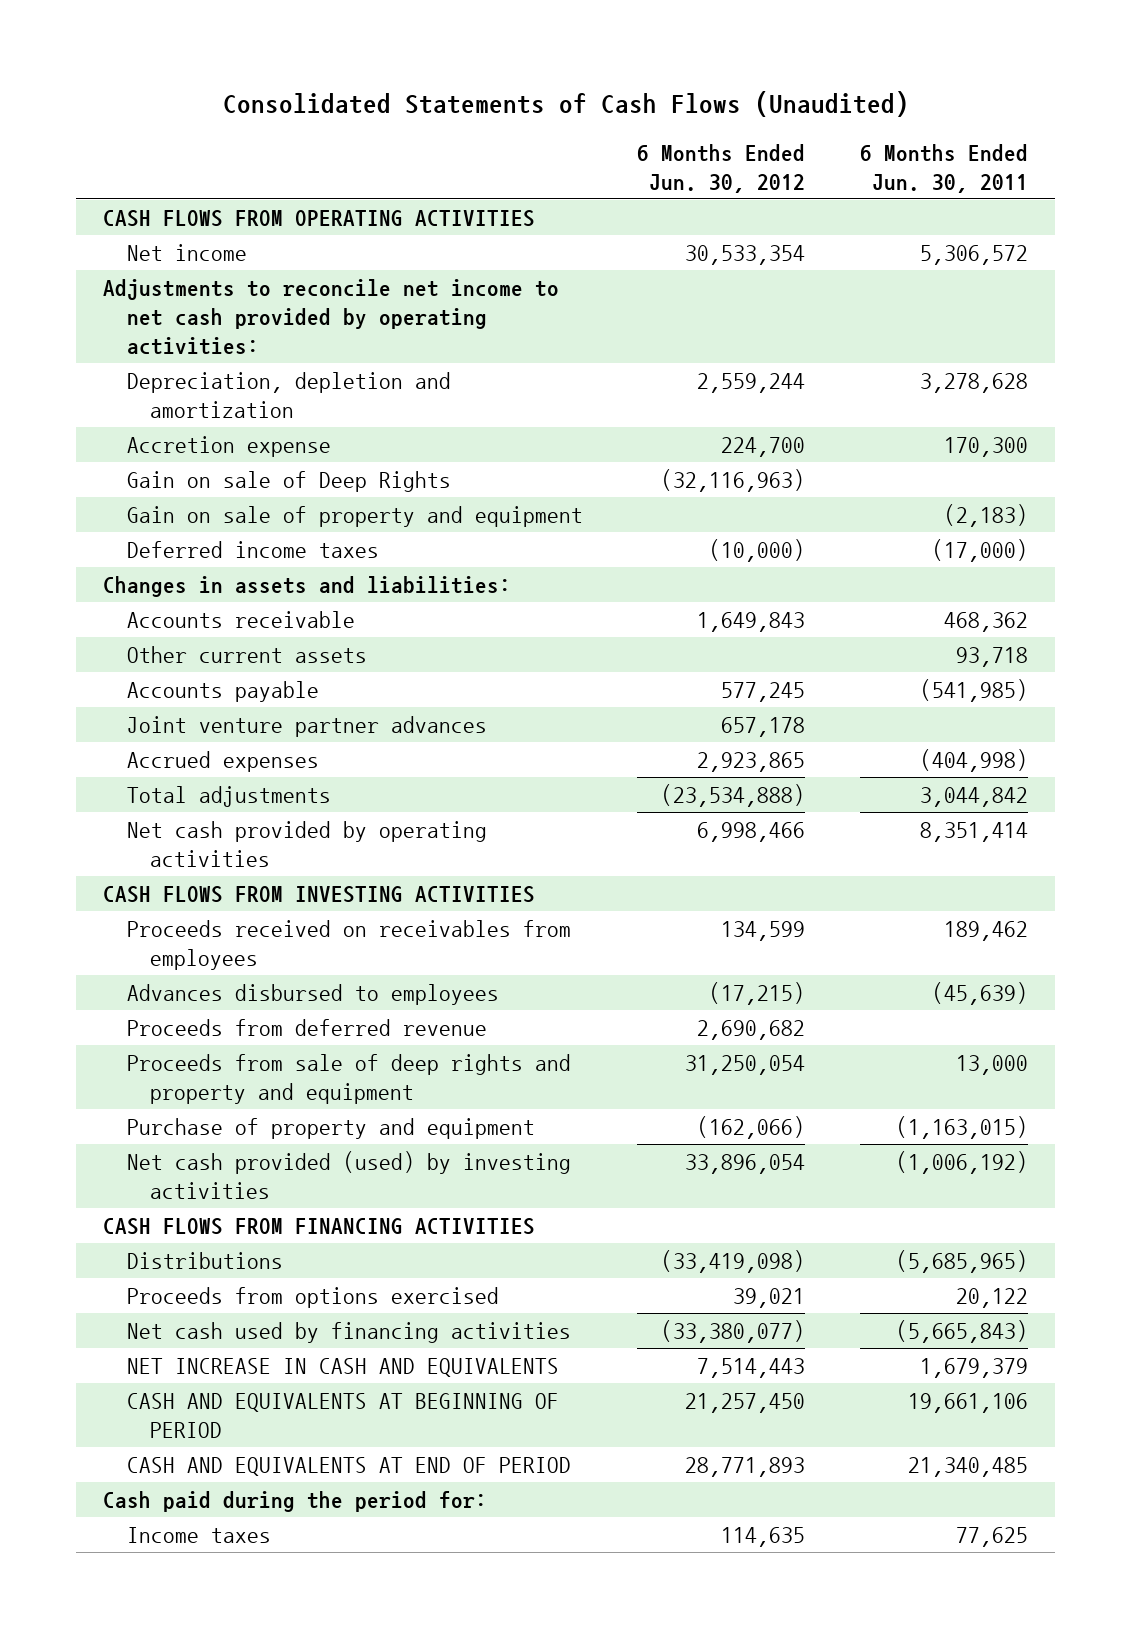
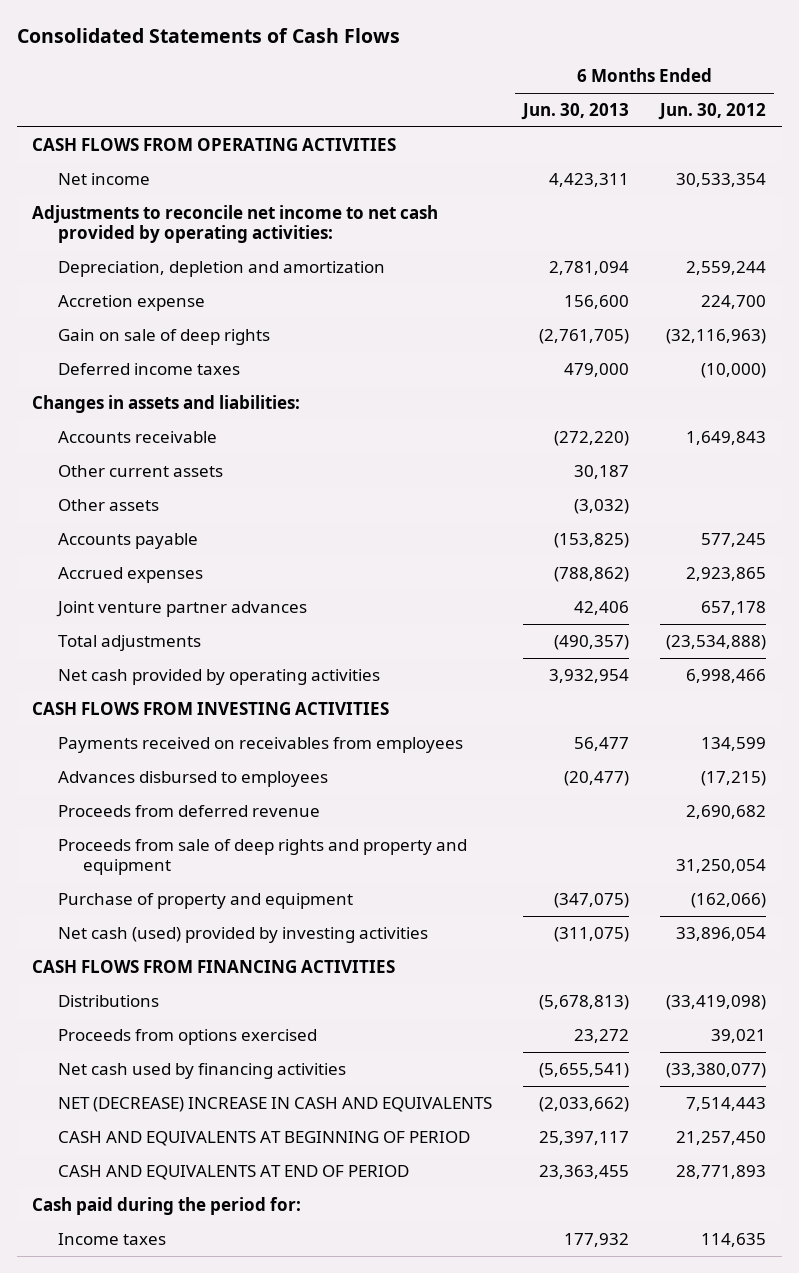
- Consolidated Statements of Cash Flows (Unaudited)
+ Consolidated Statements of Cash Flows
- | 6 Months Ended Jun. 30, 2012 | 6 Months Ended Jun. 30, 2011
+ | 6 Months Ended Jun. 30, 2013 | 6 Months Ended Jun. 30, 2012
- Gain on sale of Deep Rights | (32,116,963) |
- Gain on sale of property and equipment | | (2,183)
+ Gain on sale of deep rights | (2,761,705) | (32,116,963)
+ Other assets | (3,032) |
moved down: Joint venture partner advances | 42,406 | 657,178
- Proceeds received on receivables from employees | 134,599 | 189,462
+ Payments received on receivables from employees | 56,477 | 134,599
- Net cash provided (used) by investing activities | 33,896,054 | (1,006,192)
+ Net cash (used) provided by investing activities | (311,075) | 33,896,054
- NET INCREASE IN CASH AND EQUIVALENTS | 7,514,443 | 1,679,379
+ NET (DECREASE) INCREASE IN CASH AND EQUIVALENTS | (2,033,662) | 7,514,443

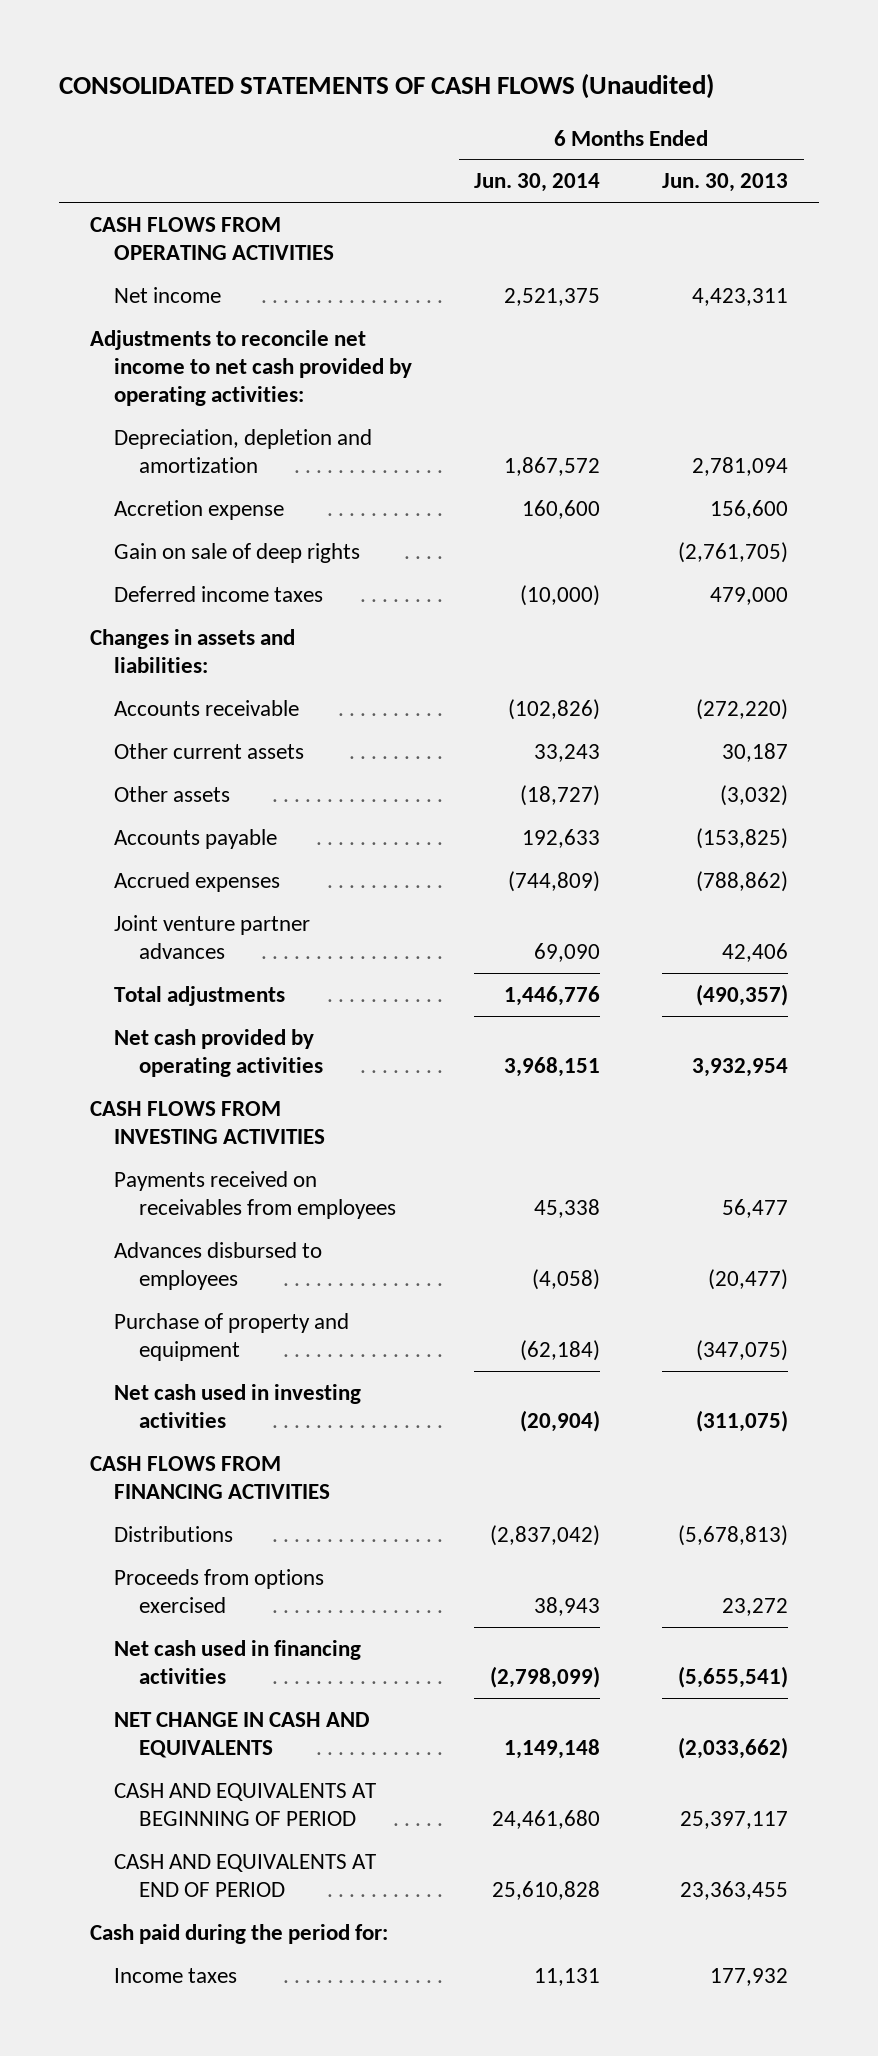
- Consolidated Statements of Cash Flows
+ CONSOLIDATED STATEMENTS OF CASH FLOWS (Unaudited)
- | 6 Months Ended Jun. 30, 2013 | 6 Months Ended Jun. 30, 2012
+ | 6 Months Ended Jun. 30, 2014 | 6 Months Ended Jun. 30, 2013
- Proceeds from deferred revenue | | 2,690,682
- Proceeds from sale of deep rights and property and equipment | | 31,250,054
- Net cash (used) provided by investing activities | (311,075) | 33,896,054
+ Net cash used in investing activities | (20,904) | (311,075)
- Net cash used by financing activities | (5,655,541) | (33,380,077)
- NET (DECREASE) INCREASE IN CASH AND EQUIVALENTS | (2,033,662) | 7,514,443
+ Net cash used in financing activities | (2,798,099) | (5,655,541)
+ NET CHANGE IN CASH AND EQUIVALENTS | 1,149,148 | (2,033,662)

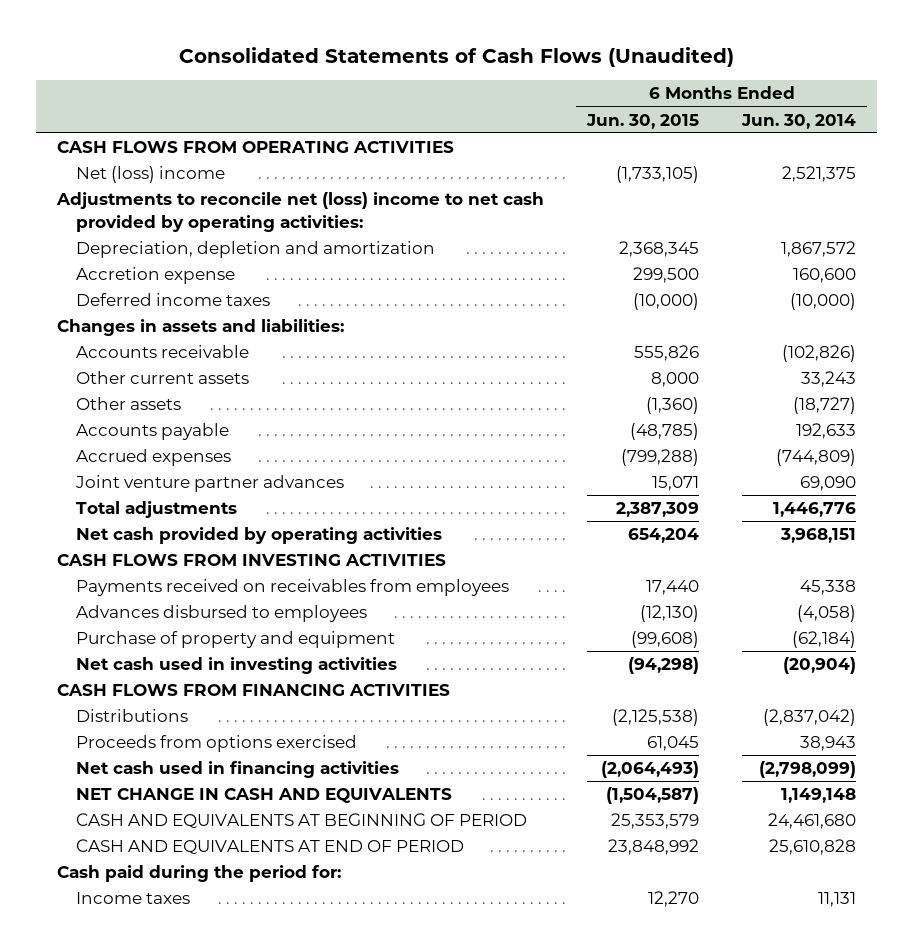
- CONSOLIDATED STATEMENTS OF CASH FLOWS (Unaudited)
+ Consolidated Statements of Cash Flows (Unaudited)
- | 6 Months Ended Jun. 30, 2014 | 6 Months Ended Jun. 30, 2013
+ | 6 Months Ended Jun. 30, 2015 | 6 Months Ended Jun. 30, 2014
- Net income | 2,521,375 | 4,423,311
- Adjustments to reconcile net income to net cash provided by operating activities:
+ Net (loss) income | (1,733,105) | 2,521,375
+ Adjustments to reconcile net (loss) income to net cash provided by operating activities:
- Gain on sale of deep rights | | (2,761,705)

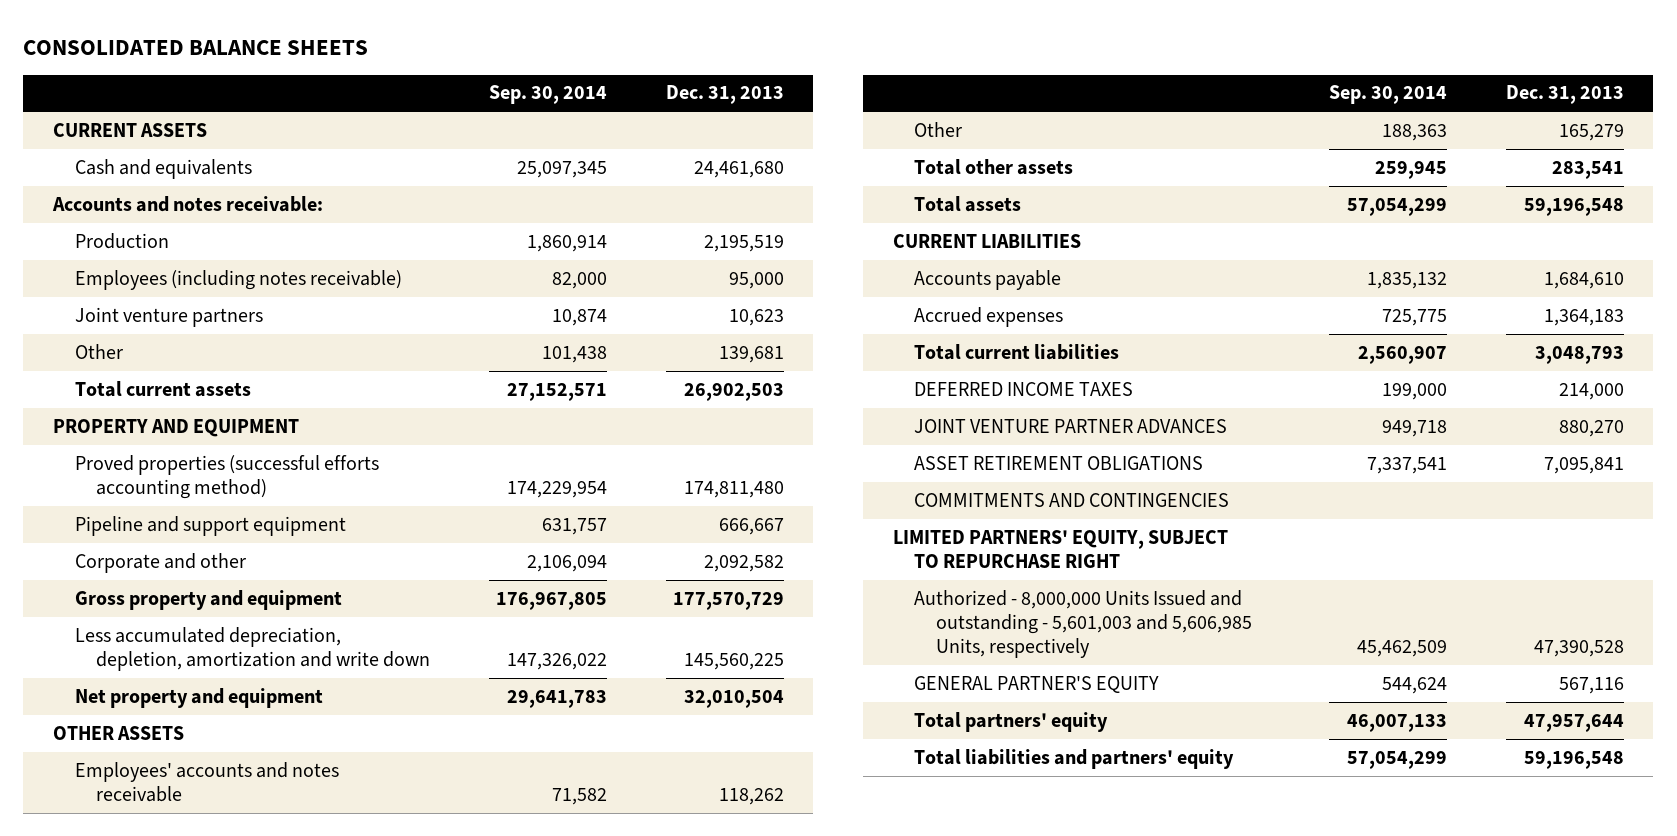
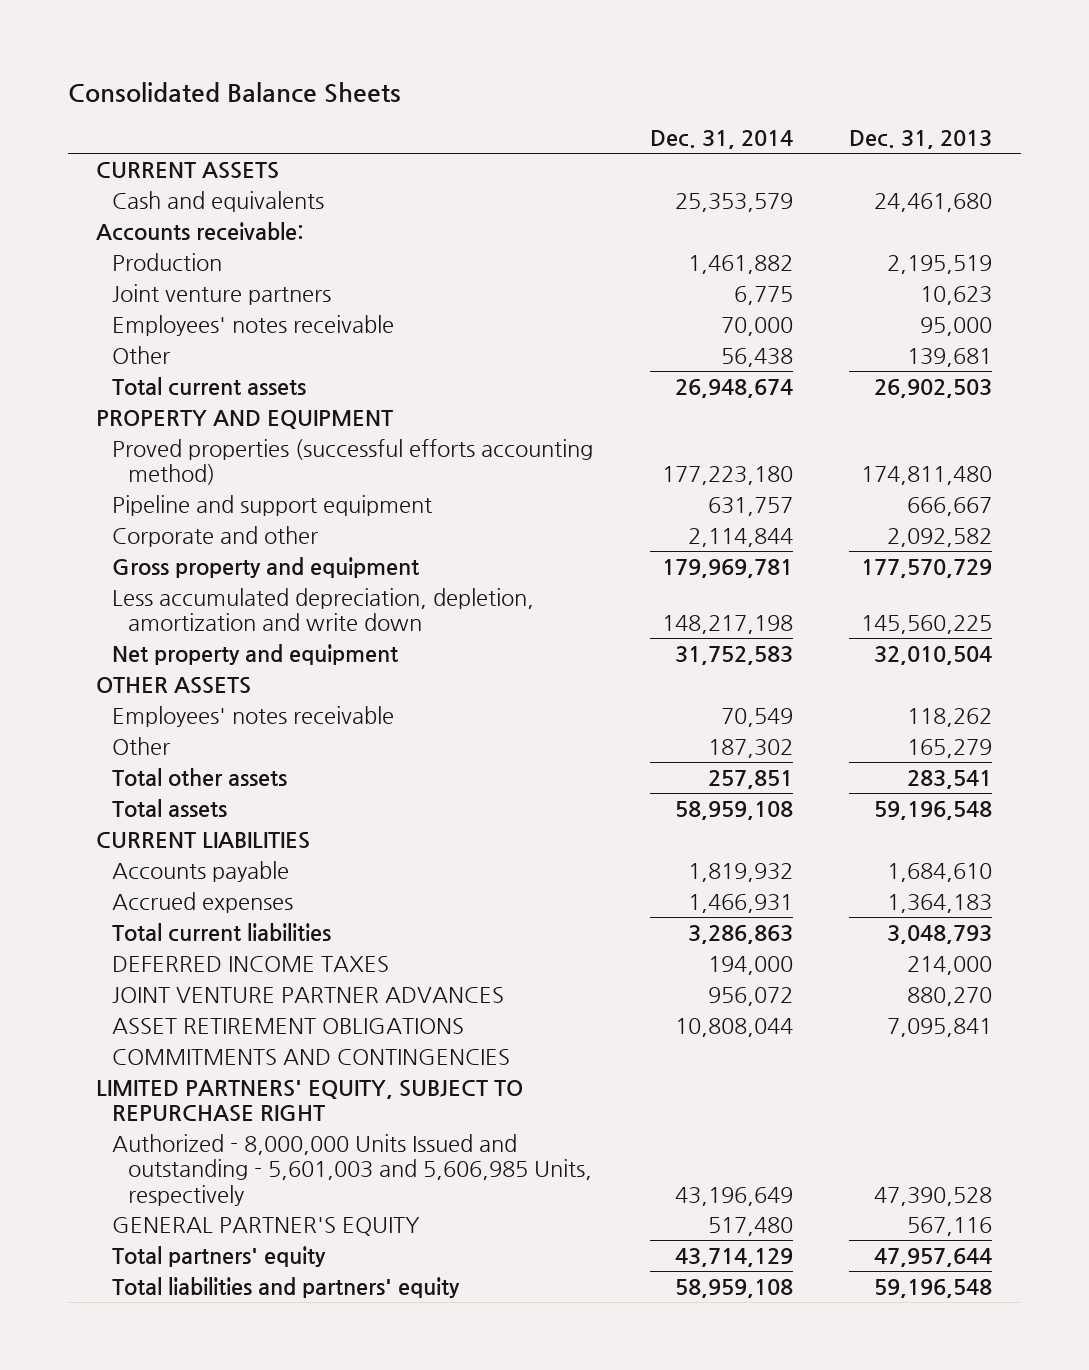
- CONSOLIDATED BALANCE SHEETS
+ Consolidated Balance Sheets
- | Sep. 30, 2014 | Dec. 31, 2013
+ | Dec. 31, 2014 | Dec. 31, 2013
- Accounts and notes receivable:
+ Accounts receivable:
- Employees (including notes receivable) | 82,000 | 95,000
+ Employees' notes receivable | 70,000 | 95,000
- Employees' accounts and notes receivable | 71,582 | 118,262
+ Employees' notes receivable | 70,549 | 118,262

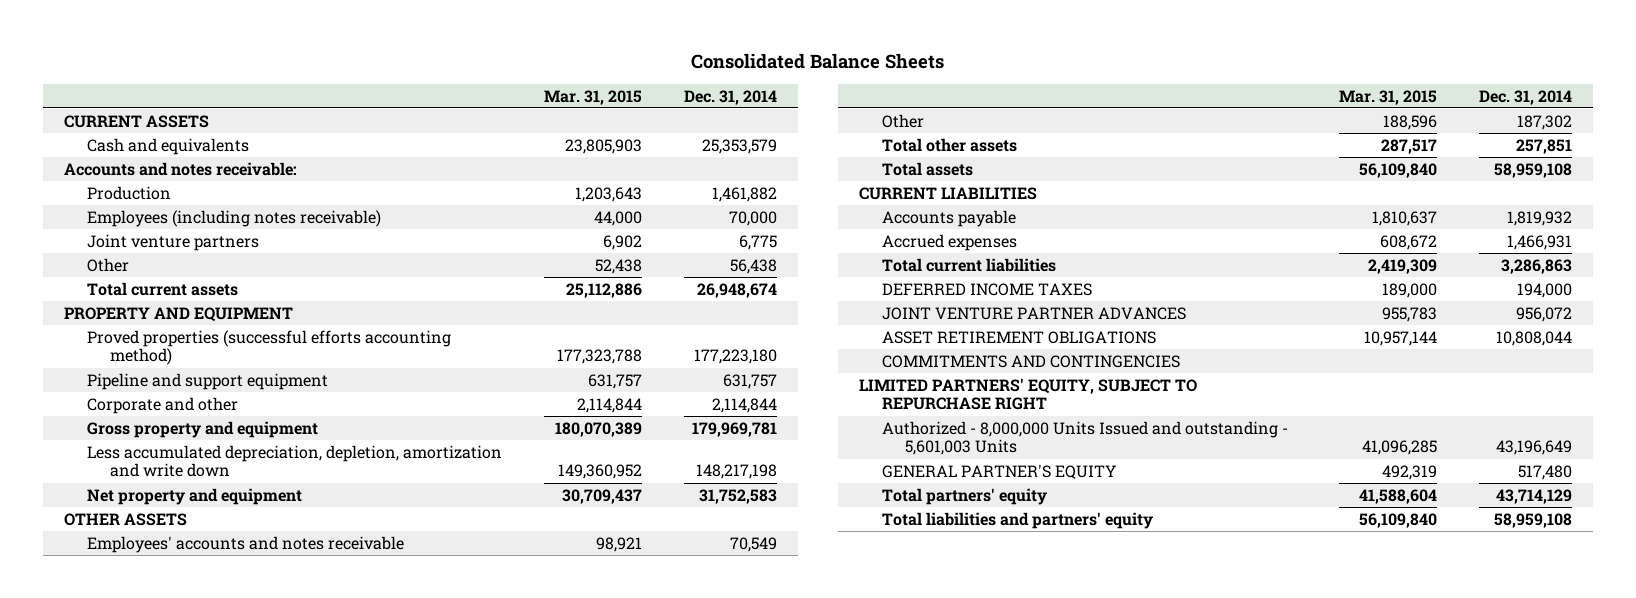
- | Dec. 31, 2014 | Dec. 31, 2013
+ | Mar. 31, 2015 | Dec. 31, 2014
- Accounts receivable:
+ Accounts and notes receivable:
+ Employees (including notes receivable) | 44,000 | 70,000
- Employees' notes receivable | 70,000 | 95,000
- Employees' notes receivable | 70,549 | 118,262
+ Employees' accounts and notes receivable | 98,921 | 70,549
- Authorized - 8,000,000 Units Issued and outstanding - 5,601,003 and 5,606,985 Units, respectively | 43,196,649 | 47,390,528
+ Authorized - 8,000,000 Units Issued and outstanding - 5,601,003 Units | 41,096,285 | 43,196,649

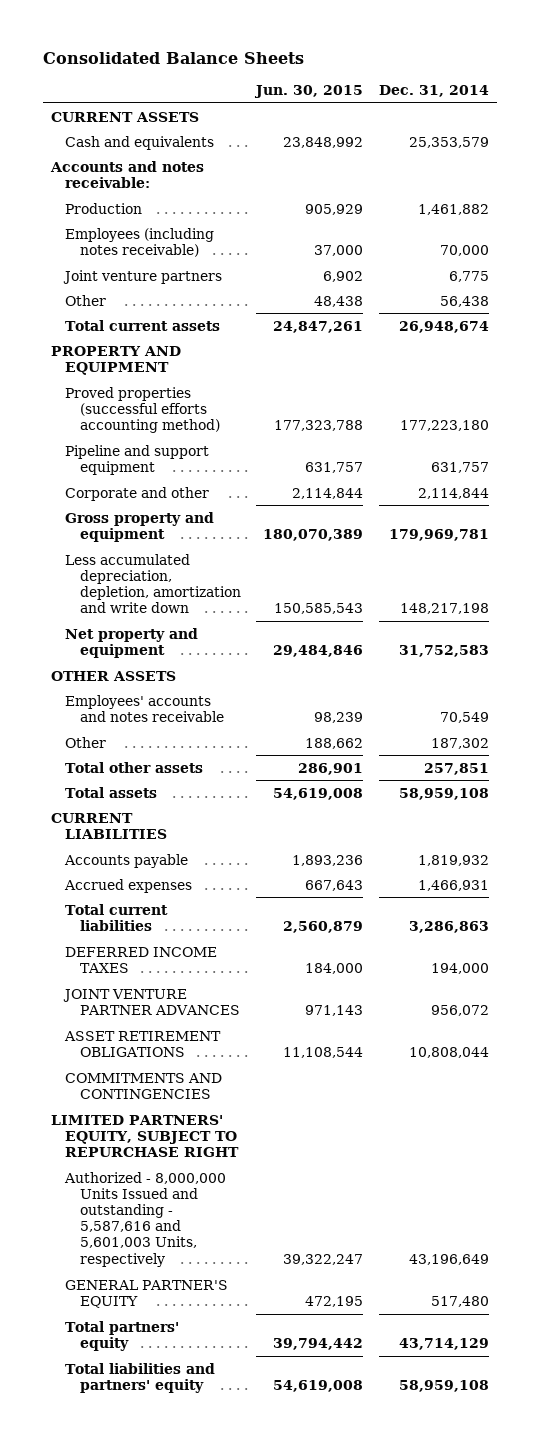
- | Mar. 31, 2015 | Dec. 31, 2014
+ | Jun. 30, 2015 | Dec. 31, 2014
- Authorized - 8,000,000 Units Issued and outstanding - 5,601,003 Units | 41,096,285 | 43,196,649
+ Authorized - 8,000,000 Units Issued and outstanding - 5,587,616 and 5,601,003 Units, respectively | 39,322,247 | 43,196,649

